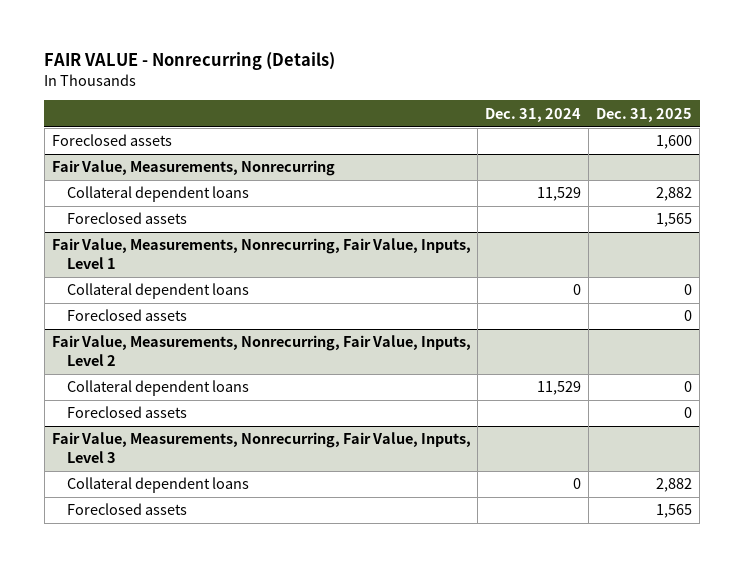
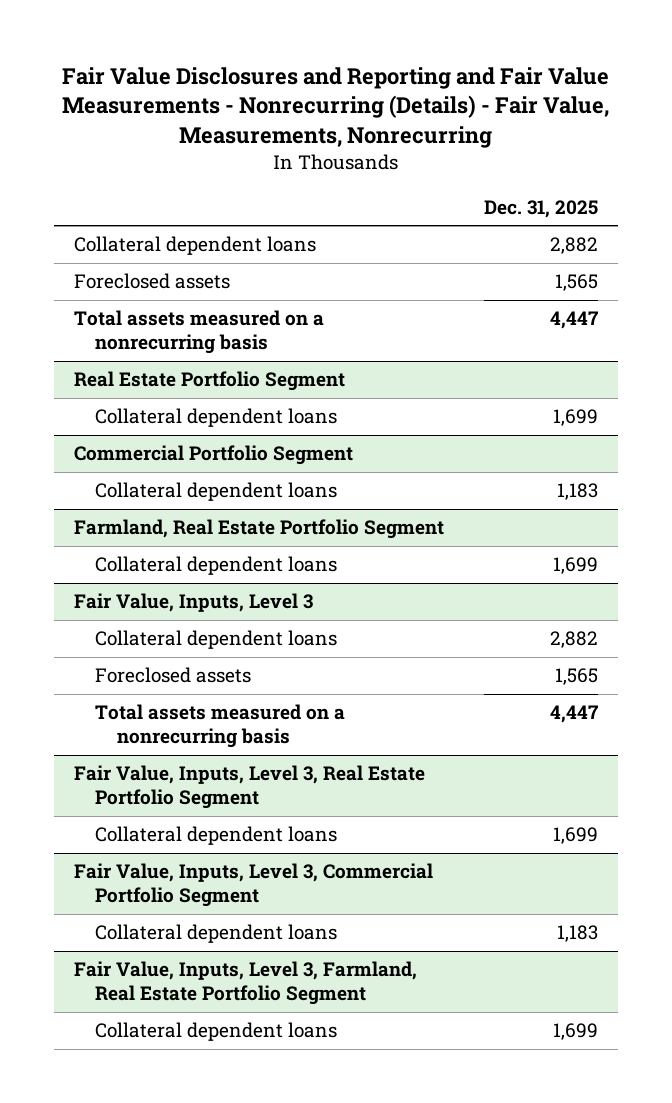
- FAIR VALUE - Nonrecurring (Details)
+ Fair Value Disclosures and Reporting and Fair Value Measurements - Nonrecurring (Details) - Fair Value, Measurements, Nonrecurring
- | Dec. 31, 2024 | Dec. 31, 2025
+ | Dec. 31, 2025
- Foreclosed assets | | 1,600
- Fair Value, Measurements, Nonrecurring
- Fair Value, Measurements, Nonrecurring, Fair Value, Inputs, Level 1
- Collateral dependent loans | 0 | 0
- Foreclosed assets | | 0
- Fair Value, Measurements, Nonrecurring, Fair Value, Inputs, Level 2
- Collateral dependent loans | 11,529 | 0
- Foreclosed assets | | 0
- Fair Value, Measurements, Nonrecurring, Fair Value, Inputs, Level 3
+ Total assets measured on a nonrecurring basis | 4,447
+ Real Estate Portfolio Segment
+ Collateral dependent loans | 1,699
+ Commercial Portfolio Segment
+ Collateral dependent loans | 1,183
+ Farmland, Real Estate Portfolio Segment
+ Collateral dependent loans | 1,699
+ Fair Value, Inputs, Level 3
+ Total assets measured on a nonrecurring basis | 4,447
+ Fair Value, Inputs, Level 3, Real Estate Portfolio Segment
+ Collateral dependent loans | 1,699
+ Fair Value, Inputs, Level 3, Commercial Portfolio Segment
+ Collateral dependent loans | 1,183
+ Fair Value, Inputs, Level 3, Farmland, Real Estate Portfolio Segment
+ Collateral dependent loans | 1,699

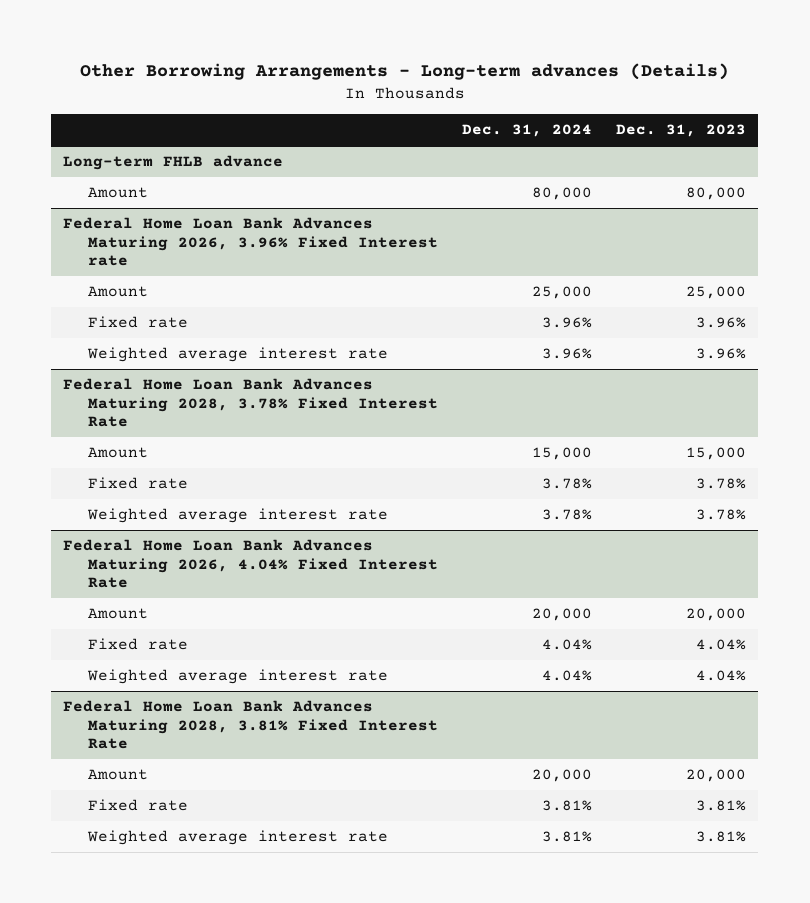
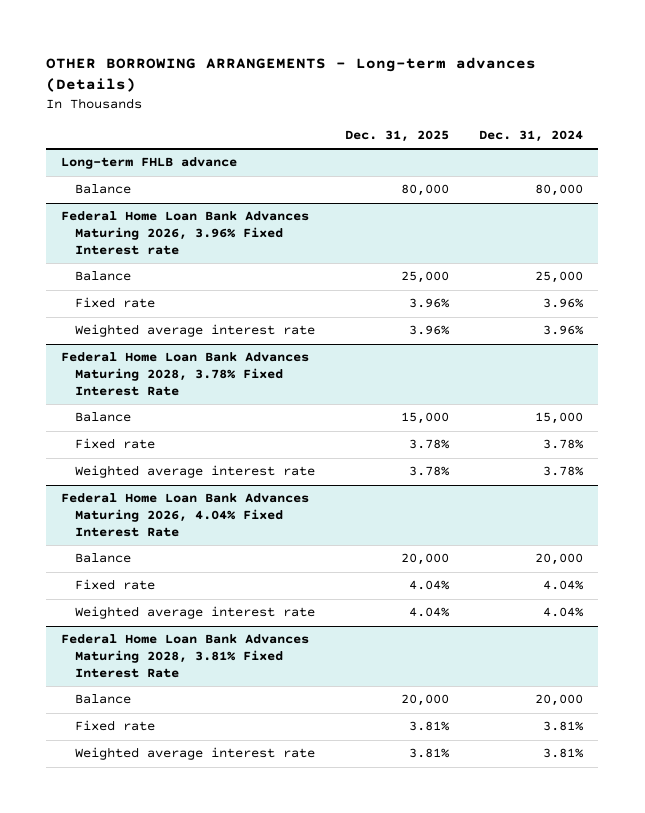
- Other Borrowing Arrangements - Long-term advances (Details)
+ OTHER BORROWING ARRANGEMENTS - Long-term advances (Details)
- | Dec. 31, 2024 | Dec. 31, 2023
+ | Dec. 31, 2025 | Dec. 31, 2024
@ Long-term FHLB advance
- Amount | 80,000 | 80,000
+ Balance | 80,000 | 80,000
@ Federal Home Loan Bank Advances Maturing 2026, 3.96% Fixed Interest rate
- Amount | 25,000 | 25,000
+ Balance | 25,000 | 25,000
@ Federal Home Loan Bank Advances Maturing 2028, 3.78% Fixed Interest Rate
- Amount | 15,000 | 15,000
+ Balance | 15,000 | 15,000
@ Federal Home Loan Bank Advances Maturing 2026, 4.04% Fixed Interest Rate
- Amount | 20,000 | 20,000
+ Balance | 20,000 | 20,000
@ Federal Home Loan Bank Advances Maturing 2028, 3.81% Fixed Interest Rate
- Amount | 20,000 | 20,000
+ Balance | 20,000 | 20,000

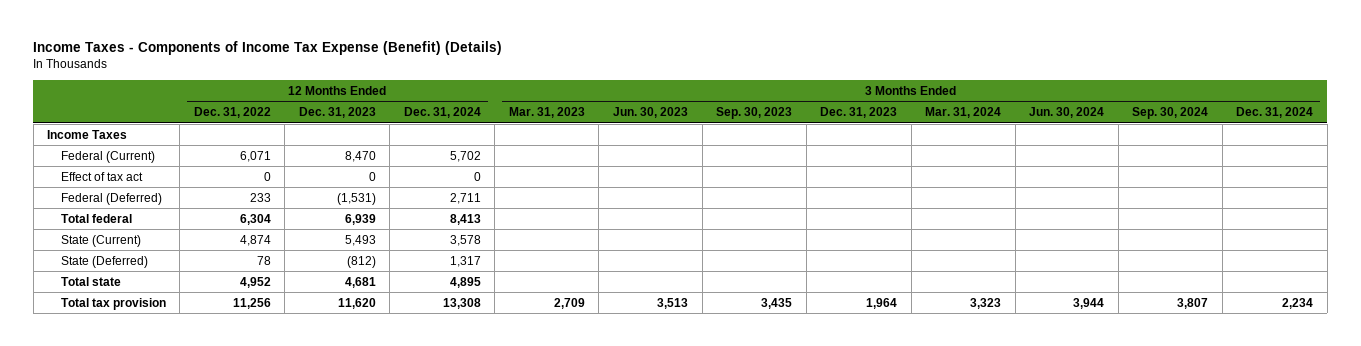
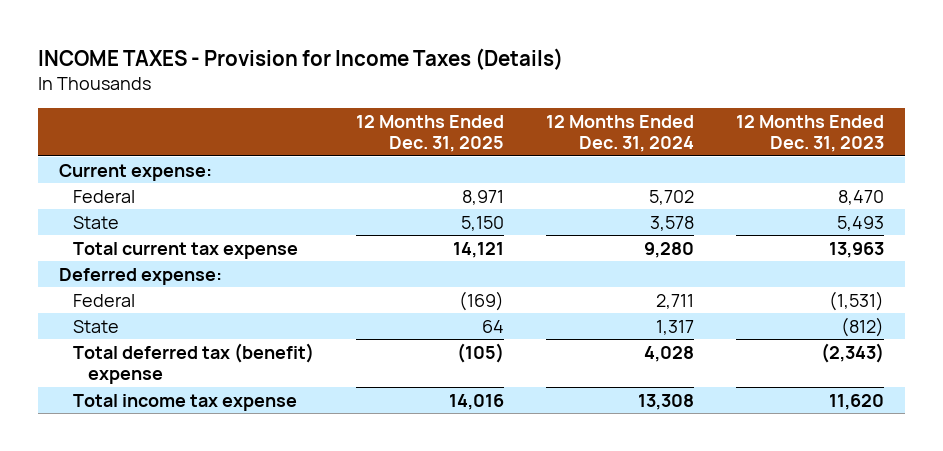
- Income Taxes - Components of Income Tax Expense (Benefit) (Details)
+ INCOME TAXES - Provision for Income Taxes (Details)
- | 12 Months Ended Dec. 31, 2022 | 12 Months Ended Dec. 31, 2023 | 12 Months Ended Dec. 31, 2024 | 3 Months Ended Mar. 31, 2023 | 3 Months Ended Jun. 30, 2023 | 3 Months Ended Sep. 30, 2023 | 3 Months Ended Dec. 31, 2023 | 3 Months Ended Mar. 31, 2024 | 3 Months Ended Jun. 30, 2024 | 3 Months Ended Sep. 30, 2024 | 3 Months Ended Dec. 31, 2024
+ | 12 Months Ended Dec. 31, 2025 | 12 Months Ended Dec. 31, 2024 | 12 Months Ended Dec. 31, 2023
- Income Taxes
- Federal (Current) | 6,071 | 8,470 | 5,702 | | | | | | | |
- Effect of tax act | 0 | 0 | 0 | | | | | | | |
- Federal (Deferred) | 233 | (1,531) | 2,711 | | | | | | | |
- Total federal | 6,304 | 6,939 | 8,413 | | | | | | | |
- State (Current) | 4,874 | 5,493 | 3,578 | | | | | | | |
- State (Deferred) | 78 | (812) | 1,317 | | | | | | | |
- Total state | 4,952 | 4,681 | 4,895 | | | | | | | |
- Total tax provision | 11,256 | 11,620 | 13,308 | 2,709 | 3,513 | 3,435 | 1,964 | 3,323 | 3,944 | 3,807 | 2,234
+ Current expense:
+ Federal | 8,971 | 5,702 | 8,470
+ State | 5,150 | 3,578 | 5,493
+ Total current tax expense | 14,121 | 9,280 | 13,963
+ Deferred expense:
+ Federal | (169) | 2,711 | (1,531)
+ State | 64 | 1,317 | (812)
+ Total deferred tax (benefit) expense | (105) | 4,028 | (2,343)
+ Total income tax expense | 14,016 | 13,308 | 11,620

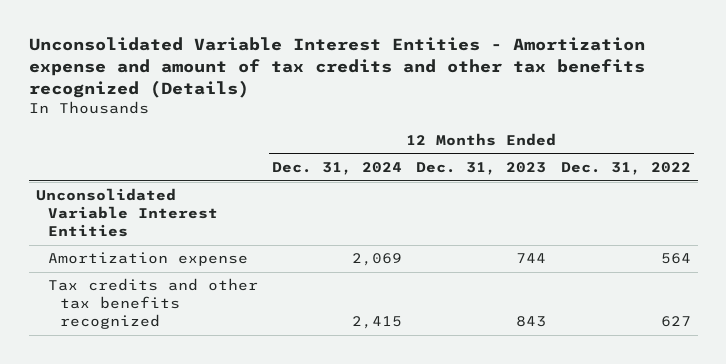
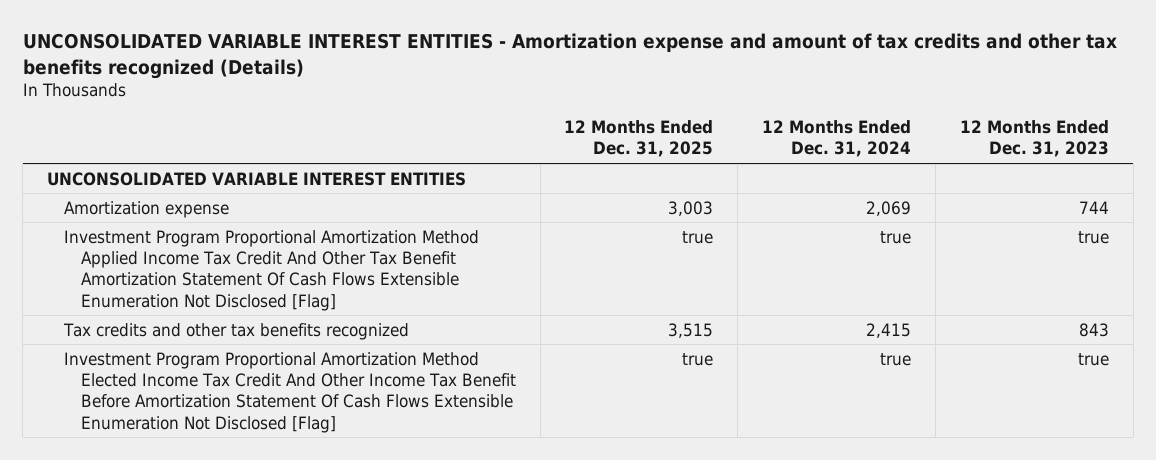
- Unconsolidated Variable Interest Entities - Amortization expense and amount of tax credits and other tax benefits recognized (Details)
+ UNCONSOLIDATED VARIABLE INTEREST ENTITIES - Amortization expense and amount of tax credits and other tax benefits recognized (Details)
- | 12 Months Ended Dec. 31, 2024 | 12 Months Ended Dec. 31, 2023 | 12 Months Ended Dec. 31, 2022
+ | 12 Months Ended Dec. 31, 2025 | 12 Months Ended Dec. 31, 2024 | 12 Months Ended Dec. 31, 2023
- Unconsolidated Variable Interest Entities
+ UNCONSOLIDATED VARIABLE INTEREST ENTITIES
+ Investment Program Proportional Amortization Method Applied Income Tax Credit And Other Tax Benefit Amortization Statement Of Cash Flows Extensible Enumeration Not Disclosed [Flag] | true | true | true
+ Investment Program Proportional Amortization Method Elected Income Tax Credit And Other Income Tax Benefit Before Amortization Statement Of Cash Flows Extensible Enumeration Not Disclosed [Flag] | true | true | true

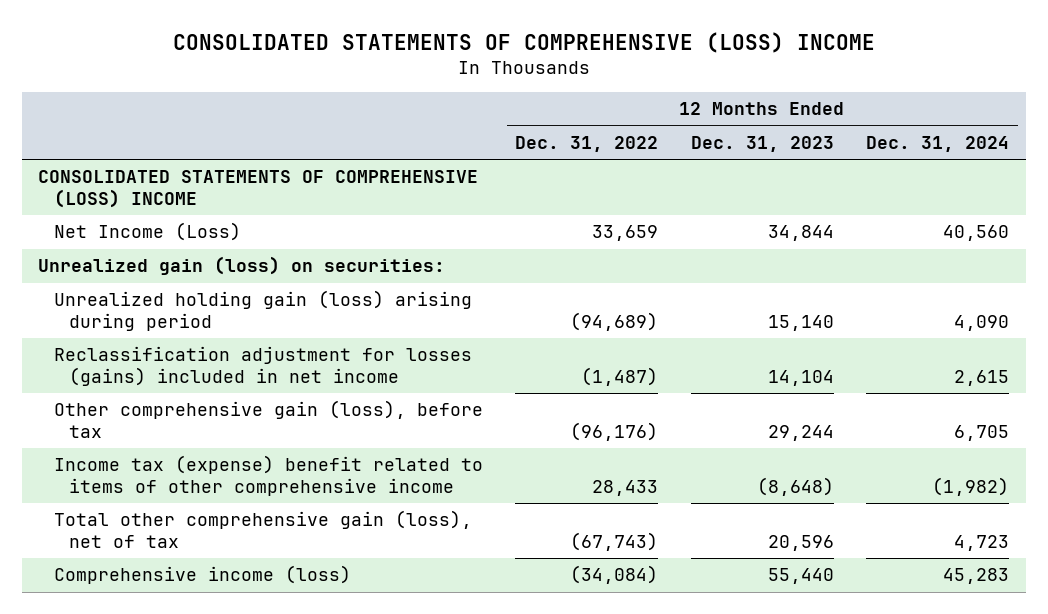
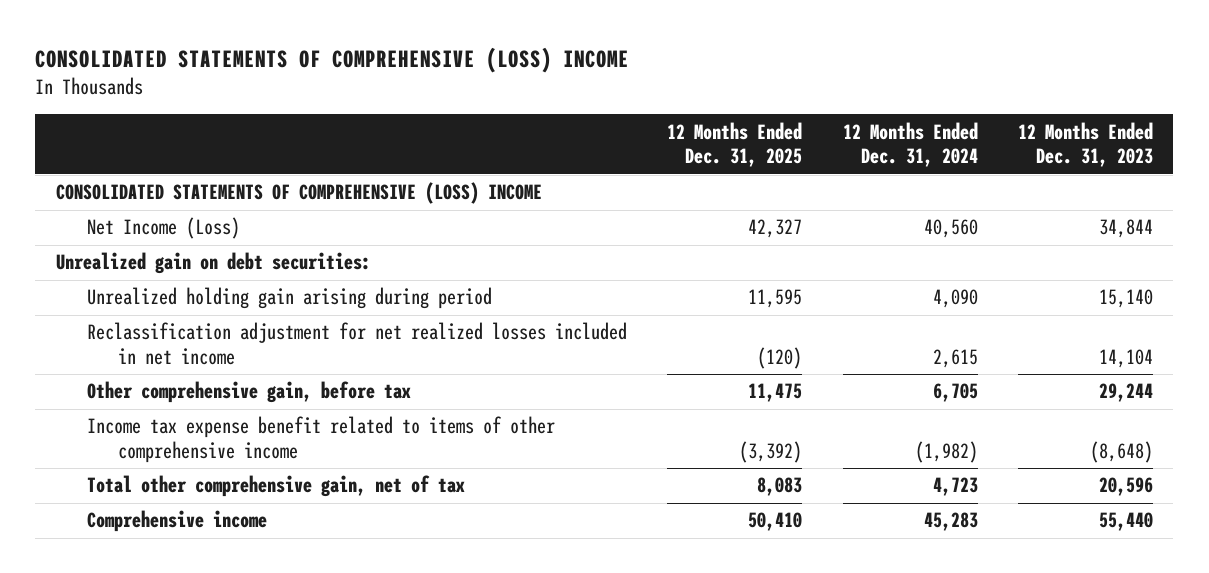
- | 12 Months Ended Dec. 31, 2022 | 12 Months Ended Dec. 31, 2023 | 12 Months Ended Dec. 31, 2024
+ | 12 Months Ended Dec. 31, 2025 | 12 Months Ended Dec. 31, 2024 | 12 Months Ended Dec. 31, 2023
- Unrealized gain (loss) on securities:
- Unrealized holding gain (loss) arising during period | (94,689) | 15,140 | 4,090
- Reclassification adjustment for losses (gains) included in net income | (1,487) | 14,104 | 2,615
- Other comprehensive gain (loss), before tax | (96,176) | 29,244 | 6,705
- Income tax (expense) benefit related to items of other comprehensive income | 28,433 | (8,648) | (1,982)
- Total other comprehensive gain (loss), net of tax | (67,743) | 20,596 | 4,723
- Comprehensive income (loss) | (34,084) | 55,440 | 45,283
+ Unrealized gain on debt securities:
+ Unrealized holding gain arising during period | 11,595 | 4,090 | 15,140
+ Reclassification adjustment for net realized losses included in net income | (120) | 2,615 | 14,104
+ Other comprehensive gain, before tax | 11,475 | 6,705 | 29,244
+ Income tax expense benefit related to items of other comprehensive income | (3,392) | (1,982) | (8,648)
+ Total other comprehensive gain, net of tax | 8,083 | 4,723 | 20,596
+ Comprehensive income | 50,410 | 45,283 | 55,440

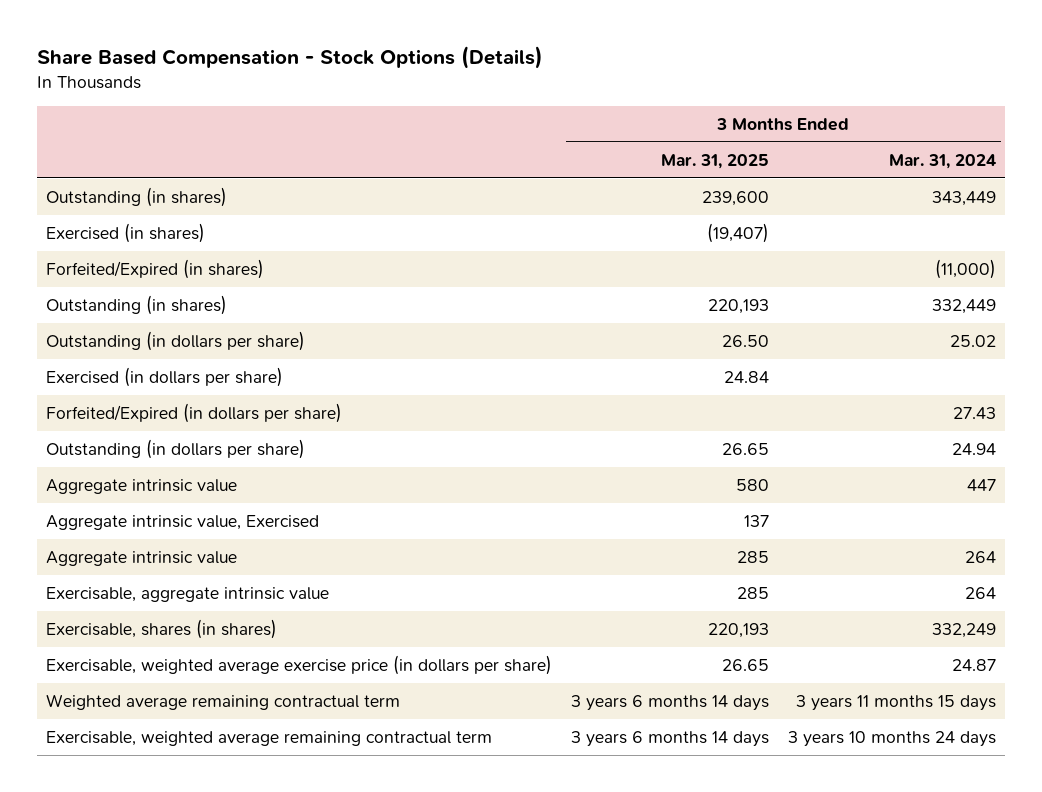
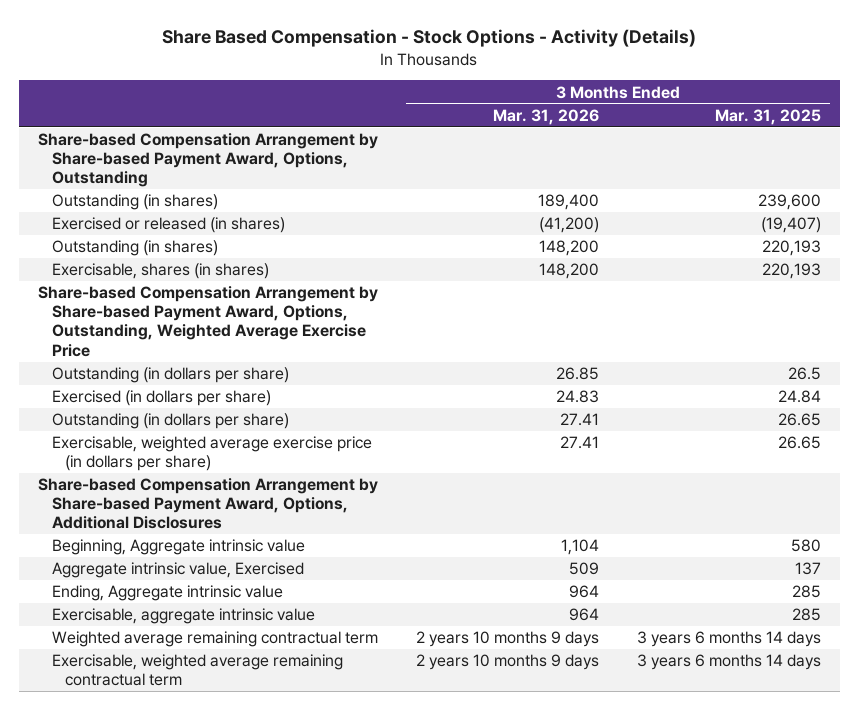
- Share Based Compensation - Stock Options (Details)
+ Share Based Compensation - Stock Options - Activity (Details)
- | 3 Months Ended Mar. 31, 2025 | 3 Months Ended Mar. 31, 2024
+ | 3 Months Ended Mar. 31, 2026 | 3 Months Ended Mar. 31, 2025
+ Share-based Compensation Arrangement by Share-based Payment Award, Options, Outstanding
- Exercised (in shares) | (19,407) |
- Forfeited/Expired (in shares) | | (11,000)
+ Exercised or released (in shares) | (41,200) | (19,407)
- Outstanding (in dollars per share) | 26.50 | 25.02
moved up: Exercisable, shares (in shares) | 148,200 | 220,193
+ Share-based Compensation Arrangement by Share-based Payment Award, Options, Outstanding, Weighted Average Exercise Price
+ Outstanding (in dollars per share) | 26.85 | 26.5
- Forfeited/Expired (in dollars per share) | | 27.43
- Aggregate intrinsic value | 580 | 447
moved up: Exercisable, weighted average exercise price (in dollars per share) | 27.41 | 26.65
+ Share-based Compensation Arrangement by Share-based Payment Award, Options, Additional Disclosures
+ Beginning, Aggregate intrinsic value | 1,104 | 580
- Aggregate intrinsic value | 285 | 264
+ Ending, Aggregate intrinsic value | 964 | 285

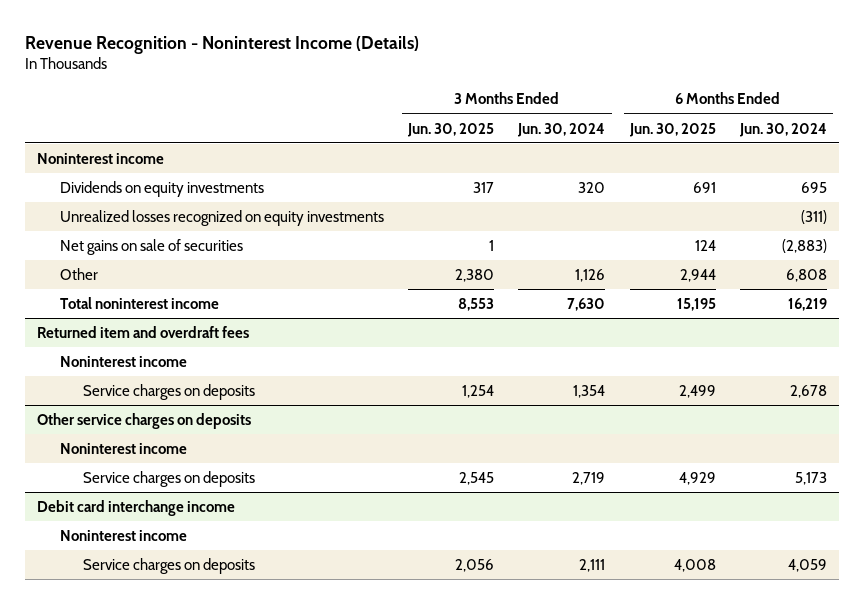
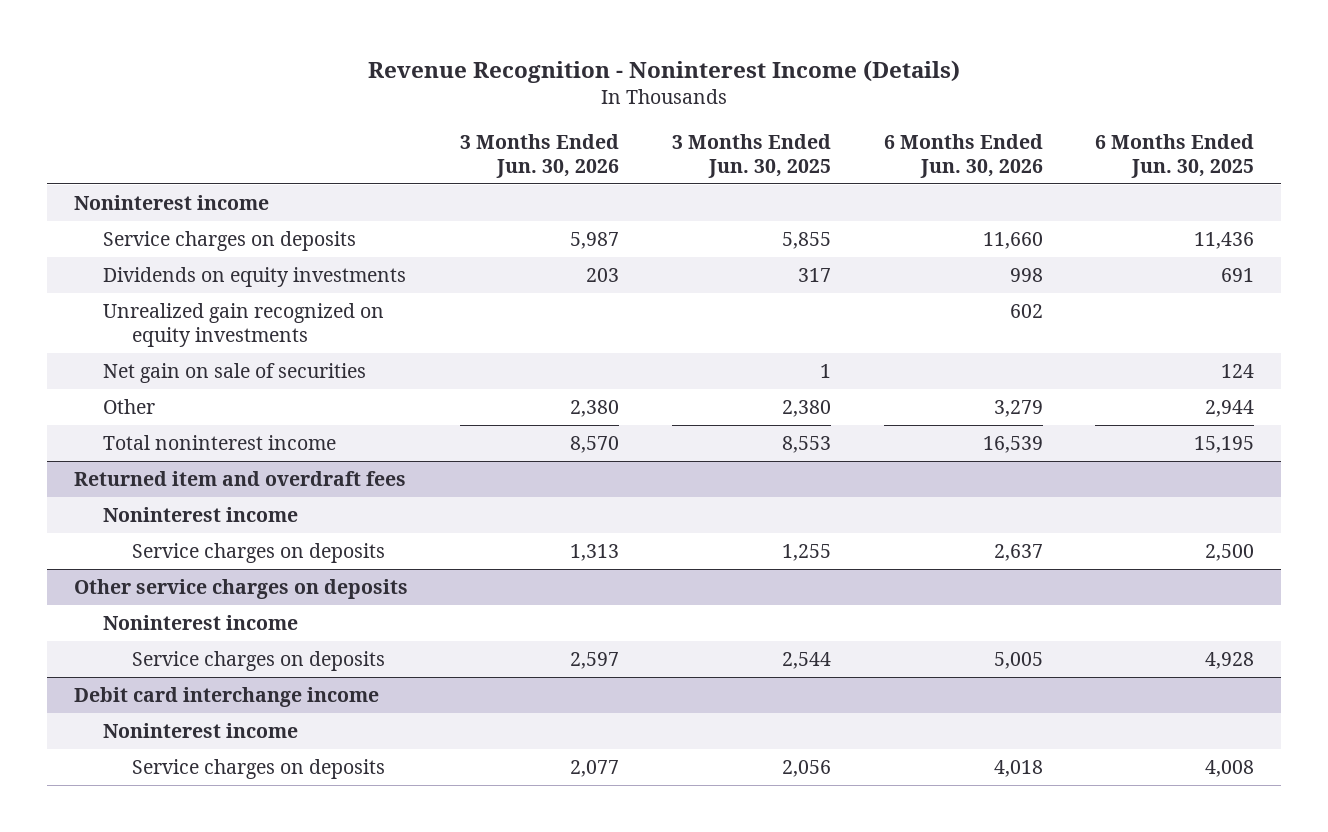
- | 3 Months Ended Jun. 30, 2025 | 3 Months Ended Jun. 30, 2024 | 6 Months Ended Jun. 30, 2025 | 6 Months Ended Jun. 30, 2024
+ | 3 Months Ended Jun. 30, 2026 | 3 Months Ended Jun. 30, 2025 | 6 Months Ended Jun. 30, 2026 | 6 Months Ended Jun. 30, 2025
+ Service charges on deposits | 5,987 | 5,855 | 11,660 | 11,436
- Unrealized losses recognized on equity investments | | | | (311)
- Net gains on sale of securities | 1 | | 124 | (2,883)
+ Unrealized gain recognized on equity investments | | | 602 |
+ Net gain on sale of securities | | 1 | | 124
@ Returned item and overdraft fees
- Service charges on deposits | 1,254 | 1,354 | 2,499 | 2,678
+ Service charges on deposits | 1,313 | 1,255 | 2,637 | 2,500
@ Other service charges on deposits
- Service charges on deposits | 2,545 | 2,719 | 4,929 | 5,173
+ Service charges on deposits | 2,597 | 2,544 | 5,005 | 4,928

